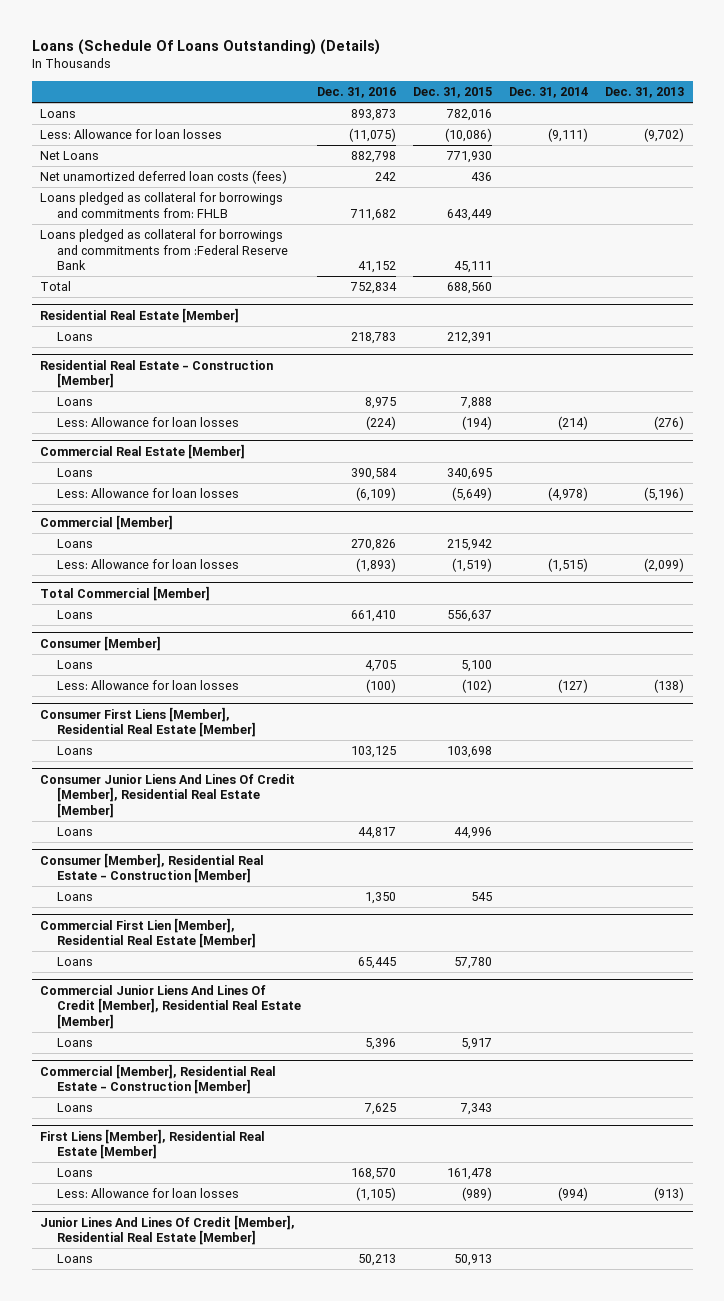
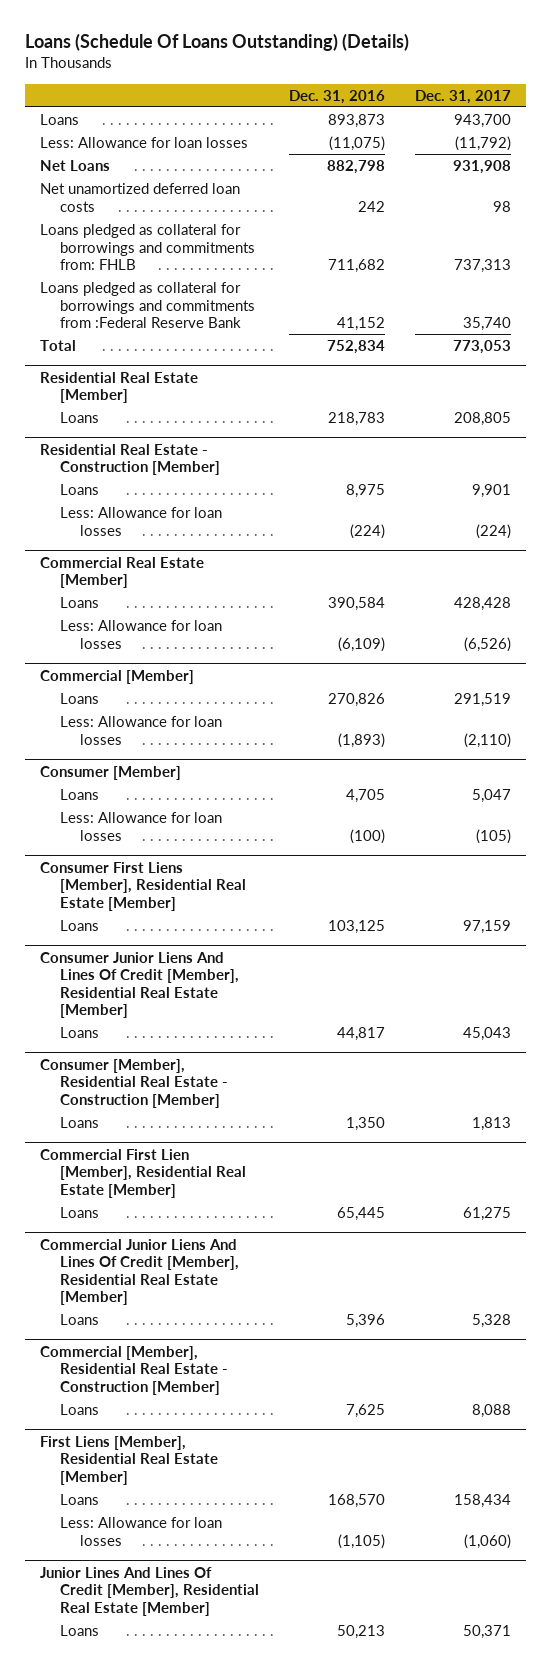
- | Dec. 31, 2016 | Dec. 31, 2015 | Dec. 31, 2014 | Dec. 31, 2013
+ | Dec. 31, 2016 | Dec. 31, 2017
- Net unamortized deferred loan costs (fees) | 242 | 436 | |
+ Net unamortized deferred loan costs | 242 | 98
- Total Commercial [Member]
- Loans | 661,410 | 556,637 | |

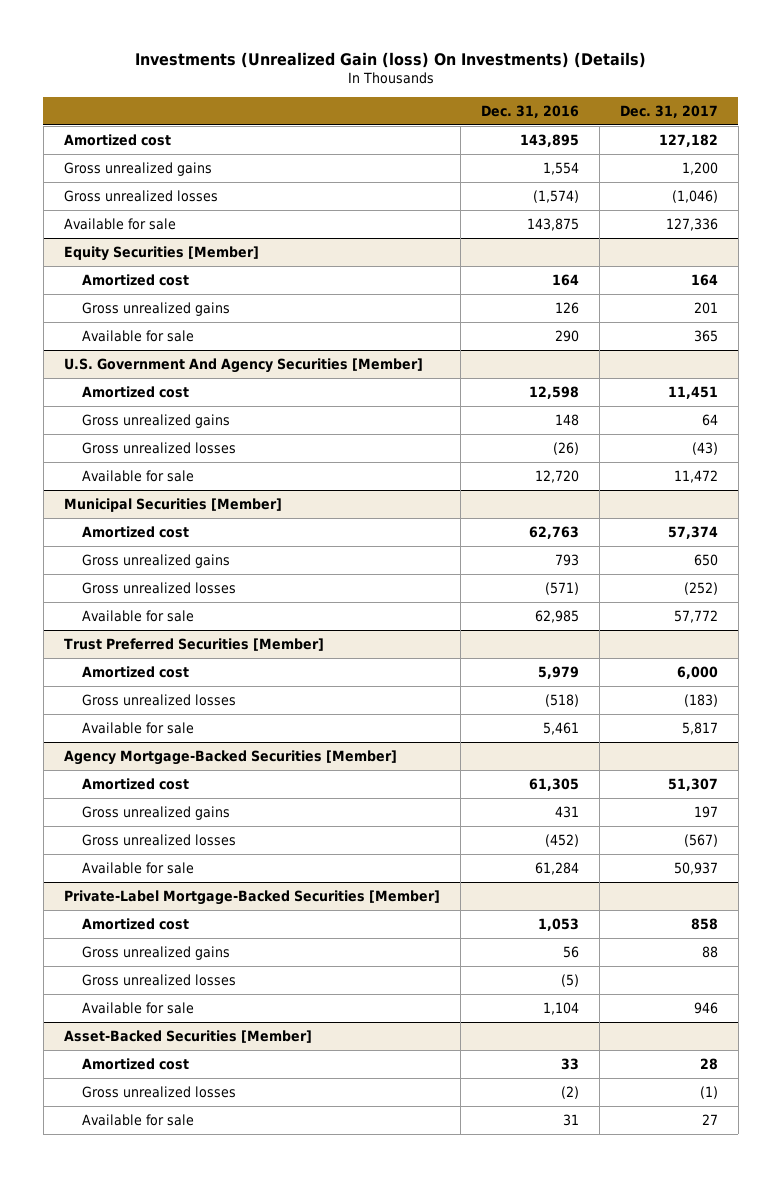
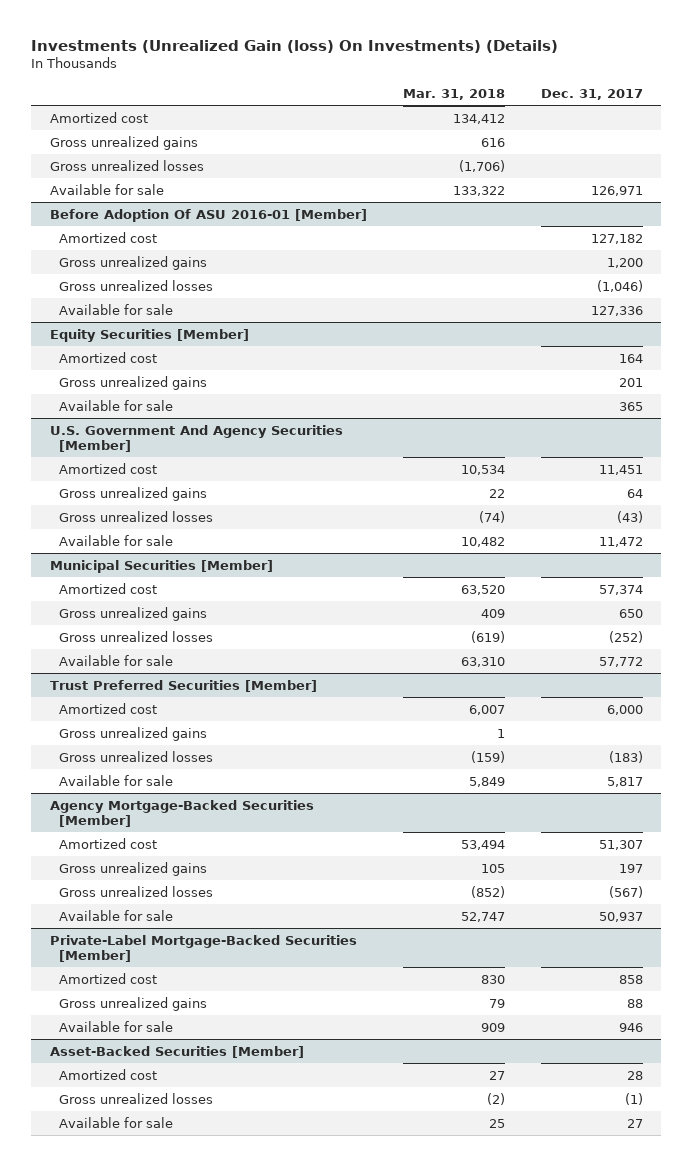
- | Dec. 31, 2016 | Dec. 31, 2017
+ | Mar. 31, 2018 | Dec. 31, 2017
+ Amortized cost | 134,412 |
+ Gross unrealized gains | 616 |
+ Gross unrealized losses | (1,706) |
+ Available for sale | 133,322 | 126,971
+ Before Adoption Of ASU 2016-01 [Member]
@ Trust Preferred Securities [Member]
+ Gross unrealized gains | 1 |
@ Private-Label Mortgage-Backed Securities [Member]
- Gross unrealized losses | (5) |

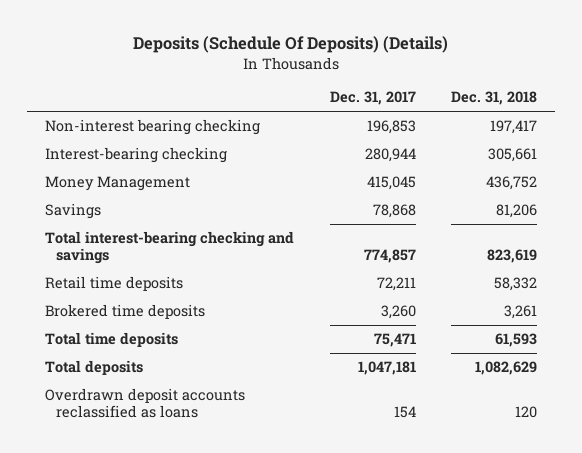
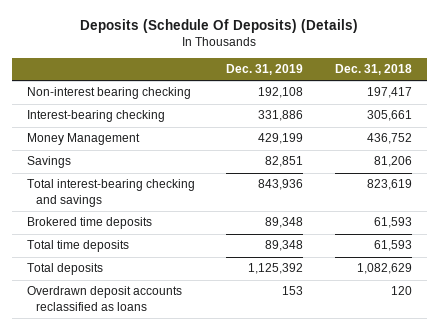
- | Dec. 31, 2017 | Dec. 31, 2018
+ | Dec. 31, 2019 | Dec. 31, 2018
- Retail time deposits | 72,211 | 58,332
- Brokered time deposits | 3,260 | 3,261
+ Brokered time deposits | 89,348 | 61,593

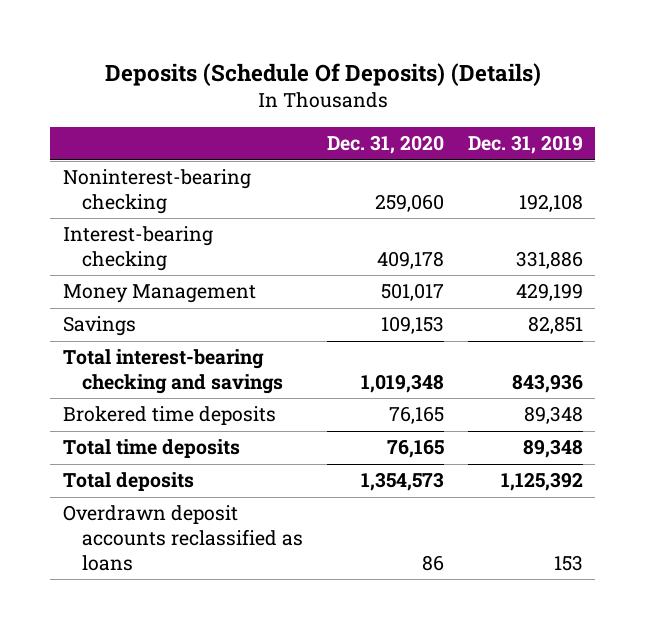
- | Dec. 31, 2019 | Dec. 31, 2018
+ | Dec. 31, 2020 | Dec. 31, 2019
- Non-interest bearing checking | 192,108 | 197,417
+ Noninterest-bearing checking | 259,060 | 192,108

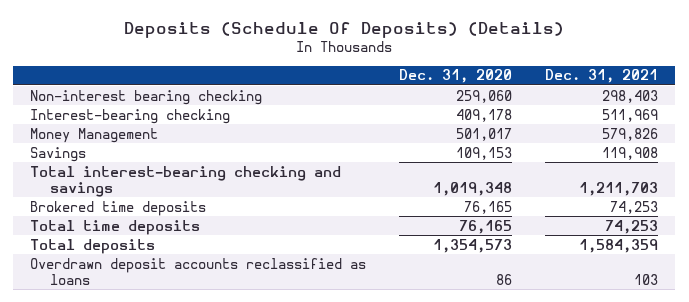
- | Dec. 31, 2020 | Dec. 31, 2019
+ | Dec. 31, 2020 | Dec. 31, 2021
- Noninterest-bearing checking | 259,060 | 192,108
+ Non-interest bearing checking | 259,060 | 298,403

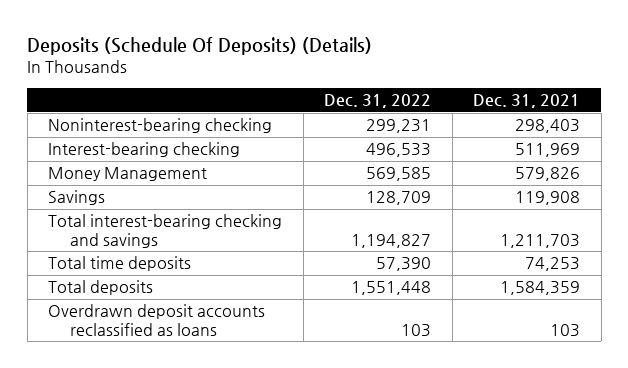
- | Dec. 31, 2020 | Dec. 31, 2021
+ | Dec. 31, 2022 | Dec. 31, 2021
- Non-interest bearing checking | 259,060 | 298,403
+ Noninterest-bearing checking | 299,231 | 298,403
- Brokered time deposits | 76,165 | 74,253

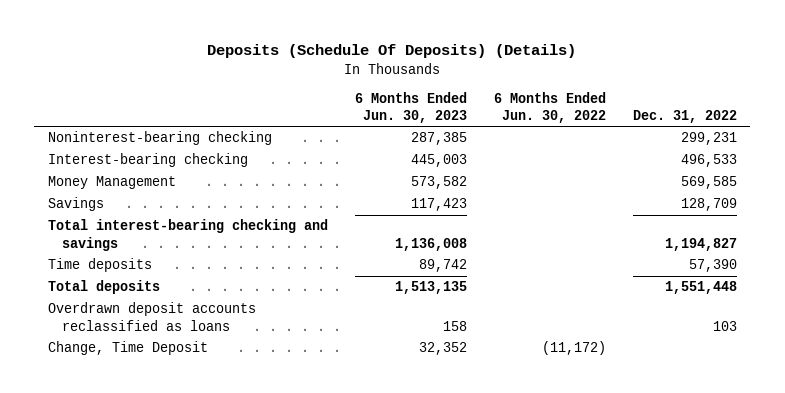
- | Dec. 31, 2022 | Dec. 31, 2021
+ | 6 Months Ended Jun. 30, 2023 | 6 Months Ended Jun. 30, 2022 | Dec. 31, 2022
- Total time deposits | 57,390 | 74,253
+ Time deposits | 89,742 | | 57,390
+ Change, Time Deposit | 32,352 | (11,172) |

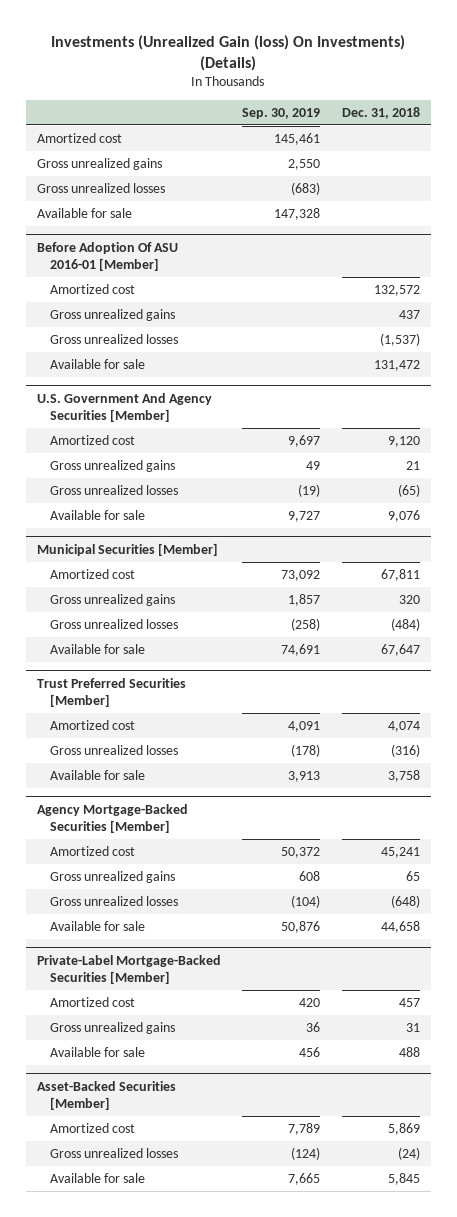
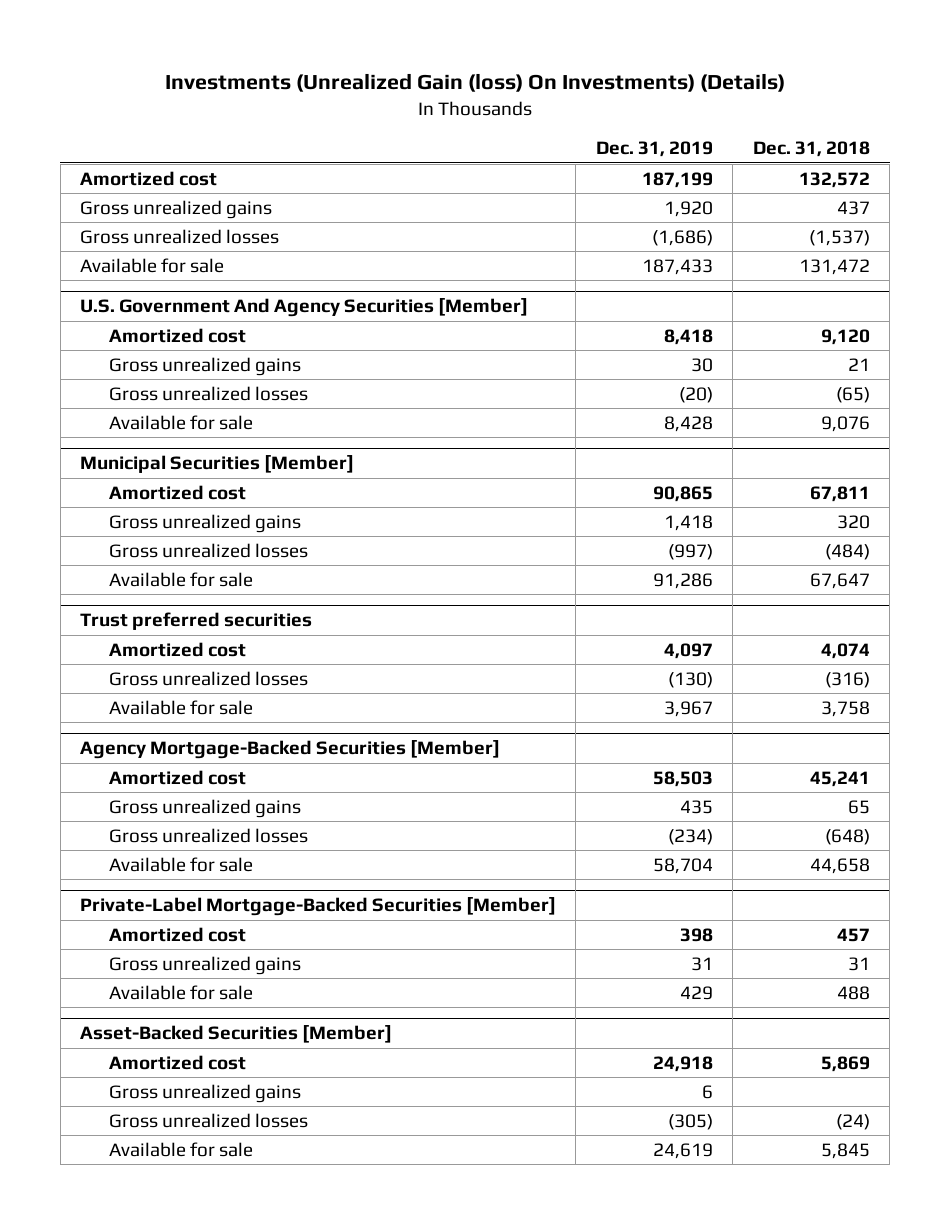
- | Sep. 30, 2019 | Dec. 31, 2018
+ | Dec. 31, 2019 | Dec. 31, 2018
- Amortized cost | 145,461 |
- Gross unrealized gains | 2,550 |
- Gross unrealized losses | (683) |
- Available for sale | 147,328 |
- Before Adoption Of ASU 2016-01 [Member]
- Trust Preferred Securities [Member]
+ Trust preferred securities
@ Asset-Backed Securities [Member]
+ Gross unrealized gains | 6 |

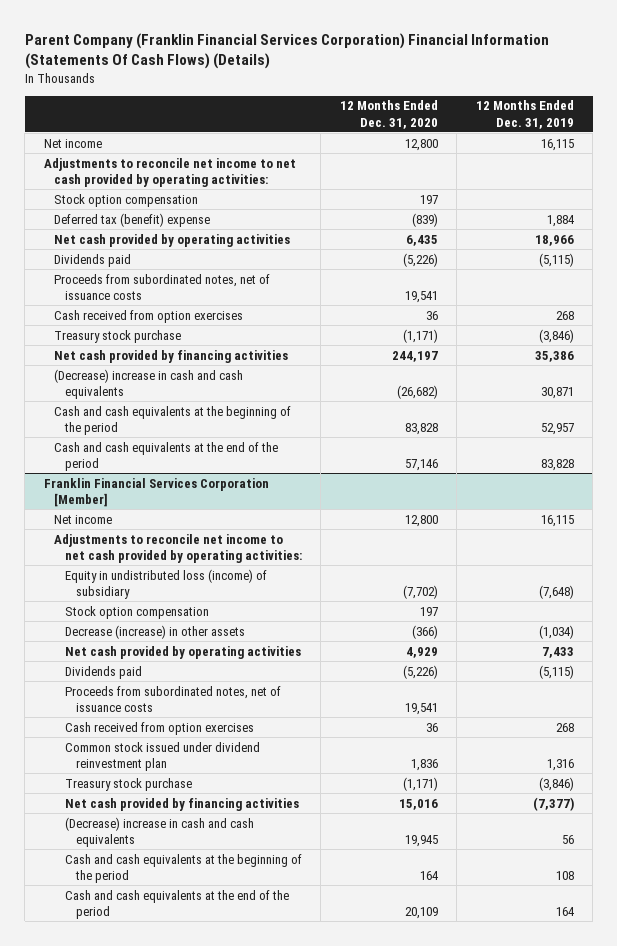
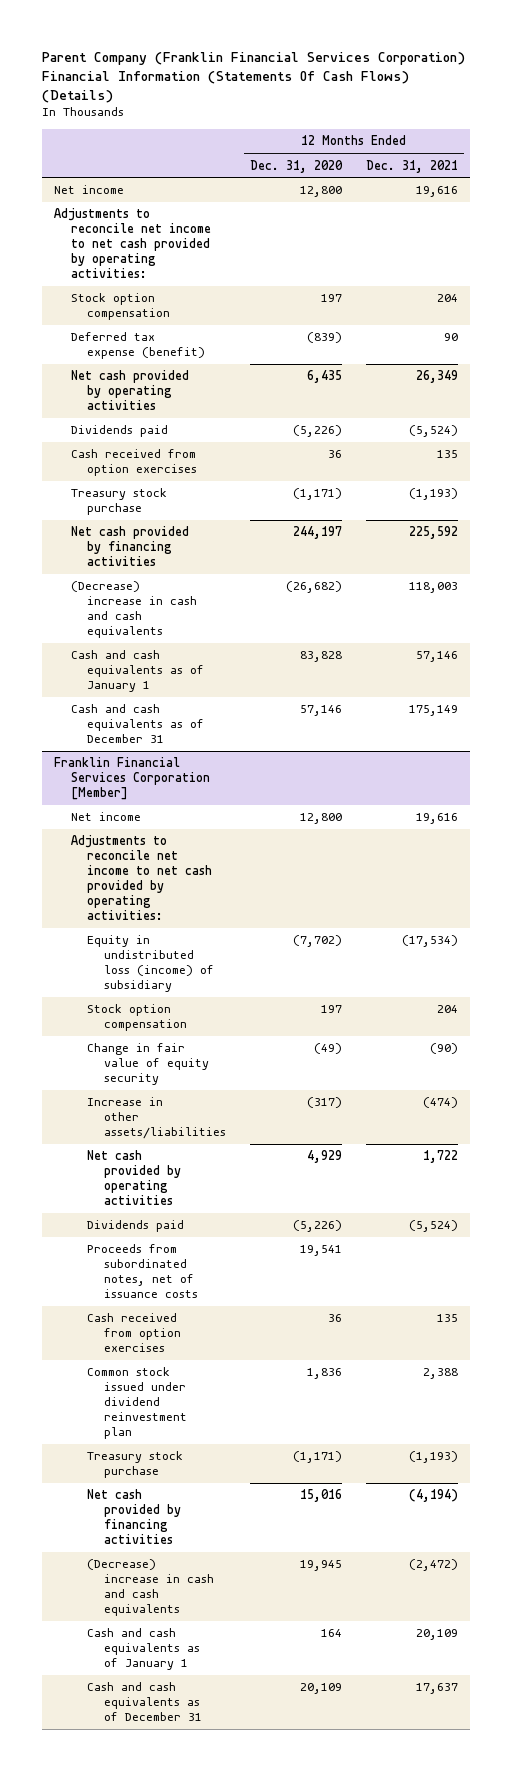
- | 12 Months Ended Dec. 31, 2020 | 12 Months Ended Dec. 31, 2019
+ | 12 Months Ended Dec. 31, 2020 | 12 Months Ended Dec. 31, 2021
- Deferred tax (benefit) expense | (839) | 1,884
+ Deferred tax expense (benefit) | (839) | 90
- Proceeds from subordinated notes, net of issuance costs | 19,541 |
- Cash and cash equivalents at the beginning of the period | 83,828 | 52,957
- Cash and cash equivalents at the end of the period | 57,146 | 83,828
+ Cash and cash equivalents as of January 1 | 83,828 | 57,146
+ Cash and cash equivalents as of December 31 | 57,146 | 175,149
@ Franklin Financial Services Corporation [Member]
- Decrease (increase) in other assets | (366) | (1,034)
+ Change in fair value of equity security | (49) | (90)
+ Increase in other assets/liabilities | (317) | (474)
- Cash and cash equivalents at the beginning of the period | 164 | 108
- Cash and cash equivalents at the end of the period | 20,109 | 164
+ Cash and cash equivalents as of January 1 | 164 | 20,109
+ Cash and cash equivalents as of December 31 | 20,109 | 17,637

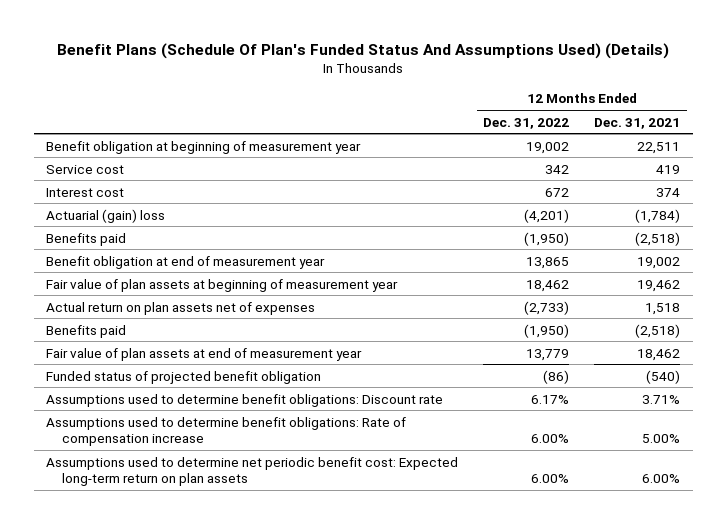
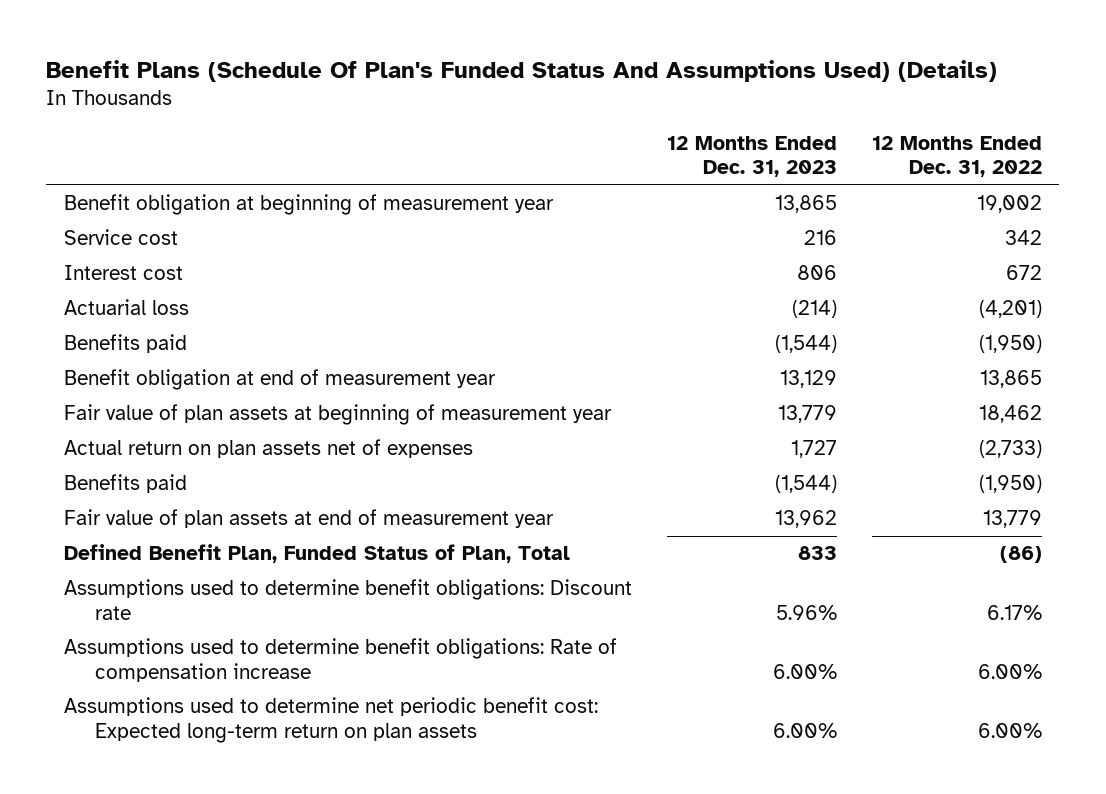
- | 12 Months Ended Dec. 31, 2022 | 12 Months Ended Dec. 31, 2021
+ | 12 Months Ended Dec. 31, 2023 | 12 Months Ended Dec. 31, 2022
- Actuarial (gain) loss | (4,201) | (1,784)
+ Actuarial loss | (214) | (4,201)
- Funded status of projected benefit obligation | (86) | (540)
+ Defined Benefit Plan, Funded Status of Plan, Total | 833 | (86)

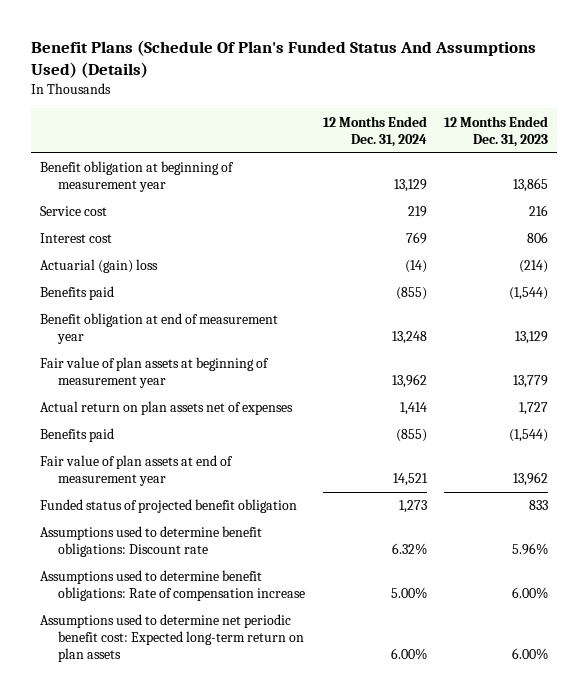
- | 12 Months Ended Dec. 31, 2023 | 12 Months Ended Dec. 31, 2022
+ | 12 Months Ended Dec. 31, 2024 | 12 Months Ended Dec. 31, 2023
- Actuarial loss | (214) | (4,201)
+ Actuarial (gain) loss | (14) | (214)
- Defined Benefit Plan, Funded Status of Plan, Total | 833 | (86)
+ Funded status of projected benefit obligation | 1,273 | 833

